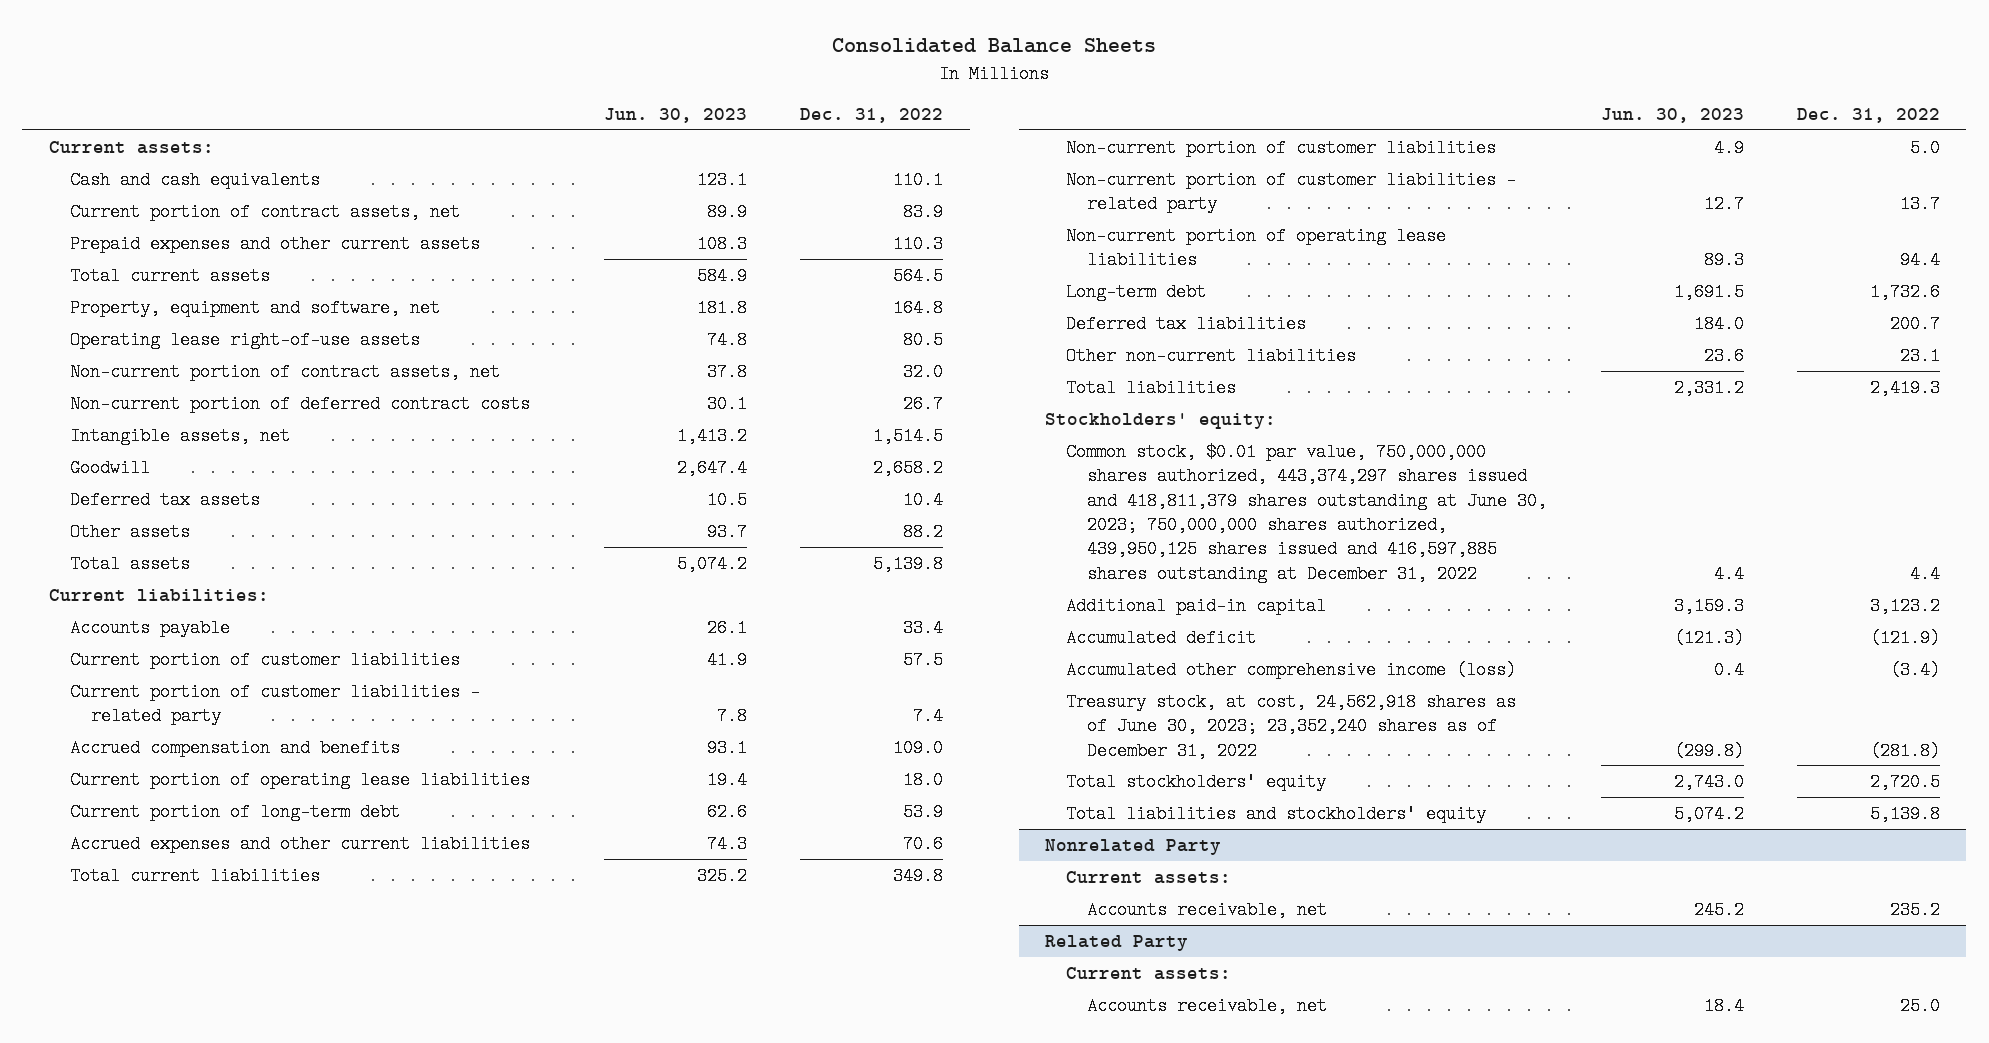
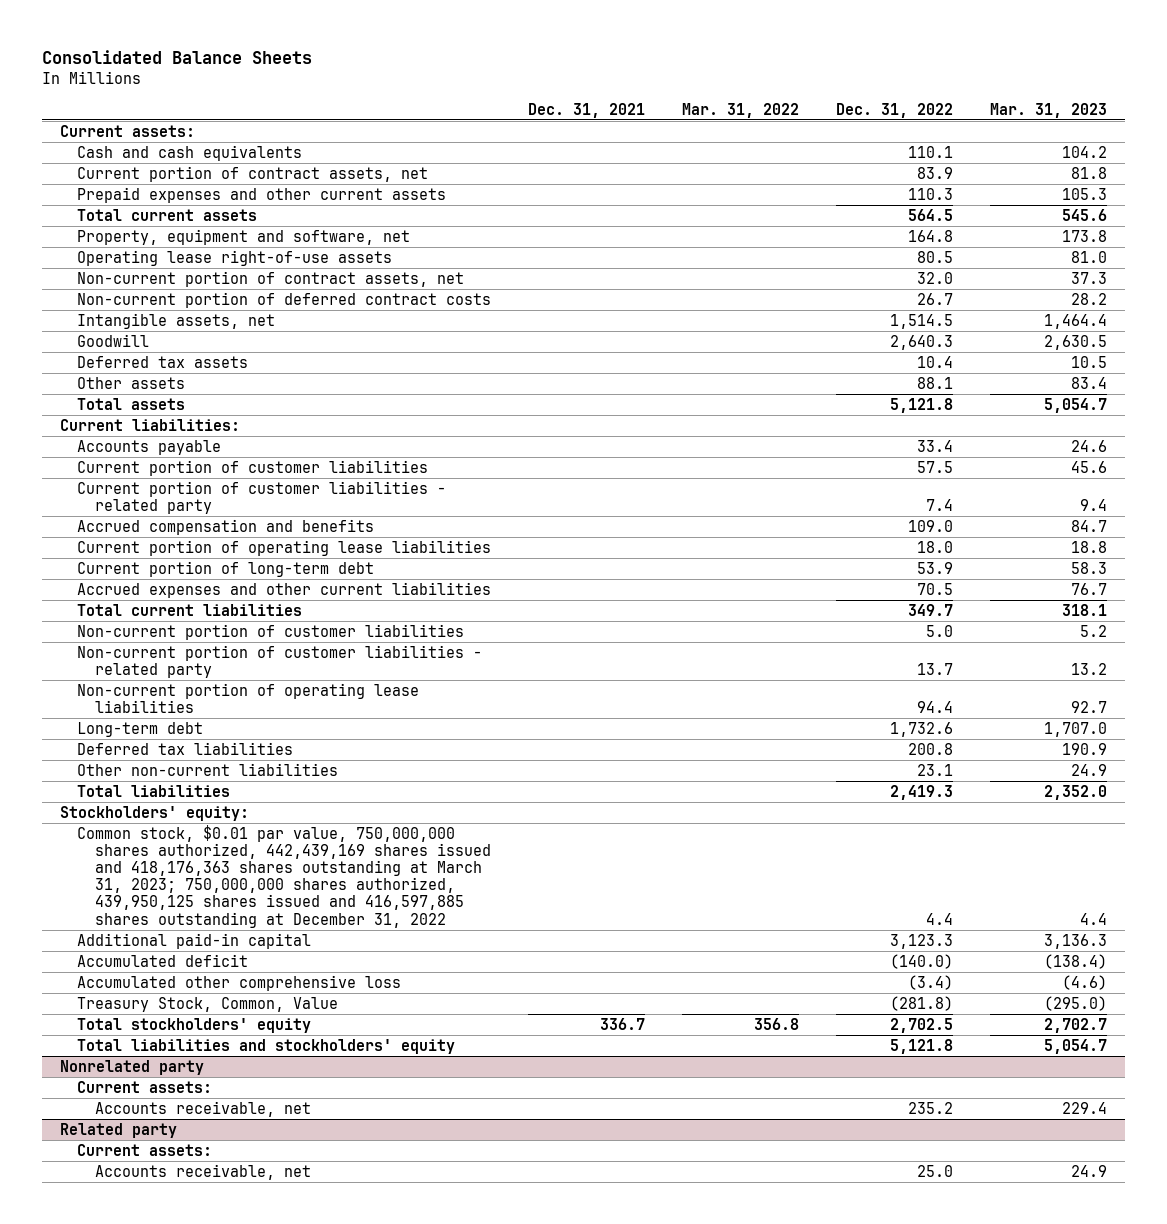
- | Jun. 30, 2023 | Dec. 31, 2022
+ | Dec. 31, 2021 | Mar. 31, 2022 | Dec. 31, 2022 | Mar. 31, 2023
- Goodwill | 2,647.4 | 2,658.2
+ Goodwill | | | 2,640.3 | 2,630.5
- Other assets | 93.7 | 88.2
- Total assets | 5,074.2 | 5,139.8
+ Other assets | | | 88.1 | 83.4
+ Total assets | | | 5,121.8 | 5,054.7
- Accrued expenses and other current liabilities | 74.3 | 70.6
- Total current liabilities | 325.2 | 349.8
+ Accrued expenses and other current liabilities | | | 70.5 | 76.7
+ Total current liabilities | | | 349.7 | 318.1
- Deferred tax liabilities | 184.0 | 200.7
+ Deferred tax liabilities | | | 200.8 | 190.9
- Common stock, $0.01 par value, 750,000,000 shares authorized, 443,374,297 shares issued and 418,811,379 shares outstanding at June 30, 2023; 750,000,000 shares authorized, 439,950,125 shares issued and 416,597,885 shares outstanding at December 31, 2022 | 4.4 | 4.4
- Additional paid-in capital | 3,159.3 | 3,123.2
- Accumulated deficit | (121.3) | (121.9)
- Accumulated other comprehensive income (loss) | 0.4 | (3.4)
- Treasury stock, at cost, 24,562,918 shares as of June 30, 2023; 23,352,240 shares as of December 31, 2022 | (299.8) | (281.8)
- Total stockholders' equity | 2,743.0 | 2,720.5
- Total liabilities and stockholders' equity | 5,074.2 | 5,139.8
- Nonrelated Party
+ Common stock, $0.01 par value, 750,000,000 shares authorized, 442,439,169 shares issued and 418,176,363 shares outstanding at March 31, 2023; 750,000,000 shares authorized, 439,950,125 shares issued and 416,597,885 shares outstanding at December 31, 2022 | | | 4.4 | 4.4
+ Additional paid-in capital | | | 3,123.3 | 3,136.3
+ Accumulated deficit | | | (140.0) | (138.4)
+ Accumulated other comprehensive loss | | | (3.4) | (4.6)
+ Treasury Stock, Common, Value | | | (281.8) | (295.0)
+ Total stockholders' equity | 336.7 | 356.8 | 2,702.5 | 2,702.7
+ Total liabilities and stockholders' equity | | | 5,121.8 | 5,054.7
+ Nonrelated party
- Related Party
+ Related party

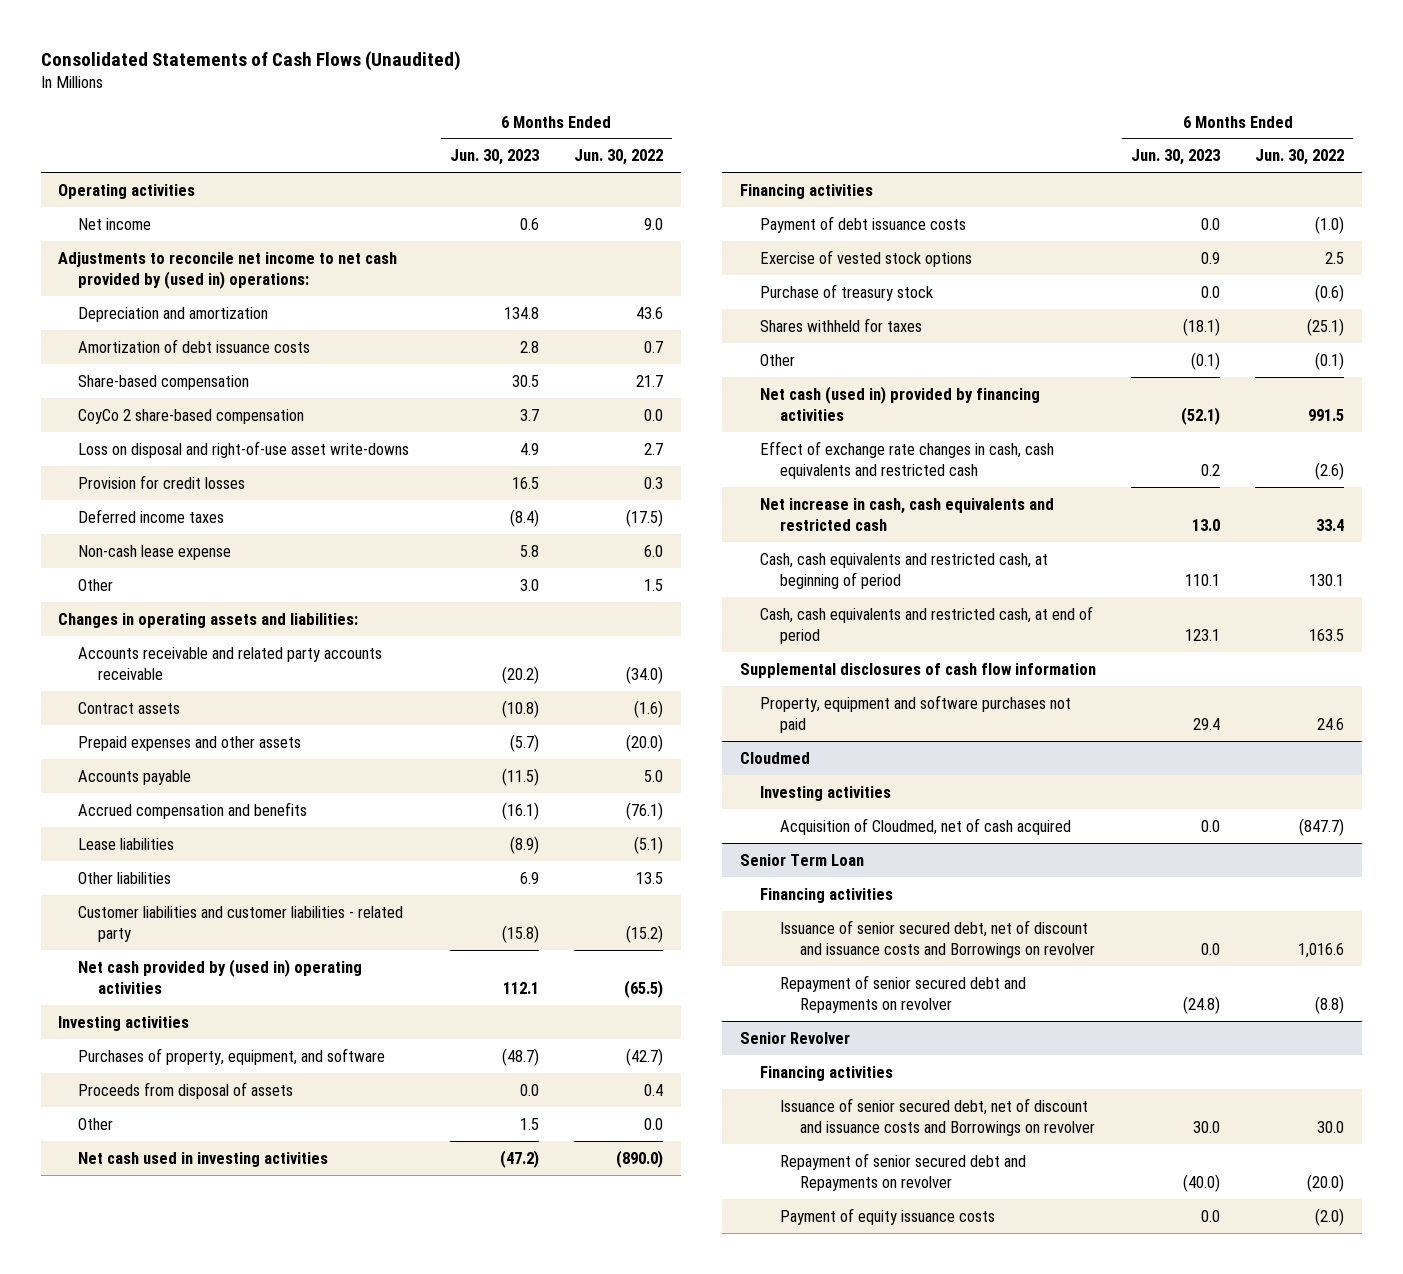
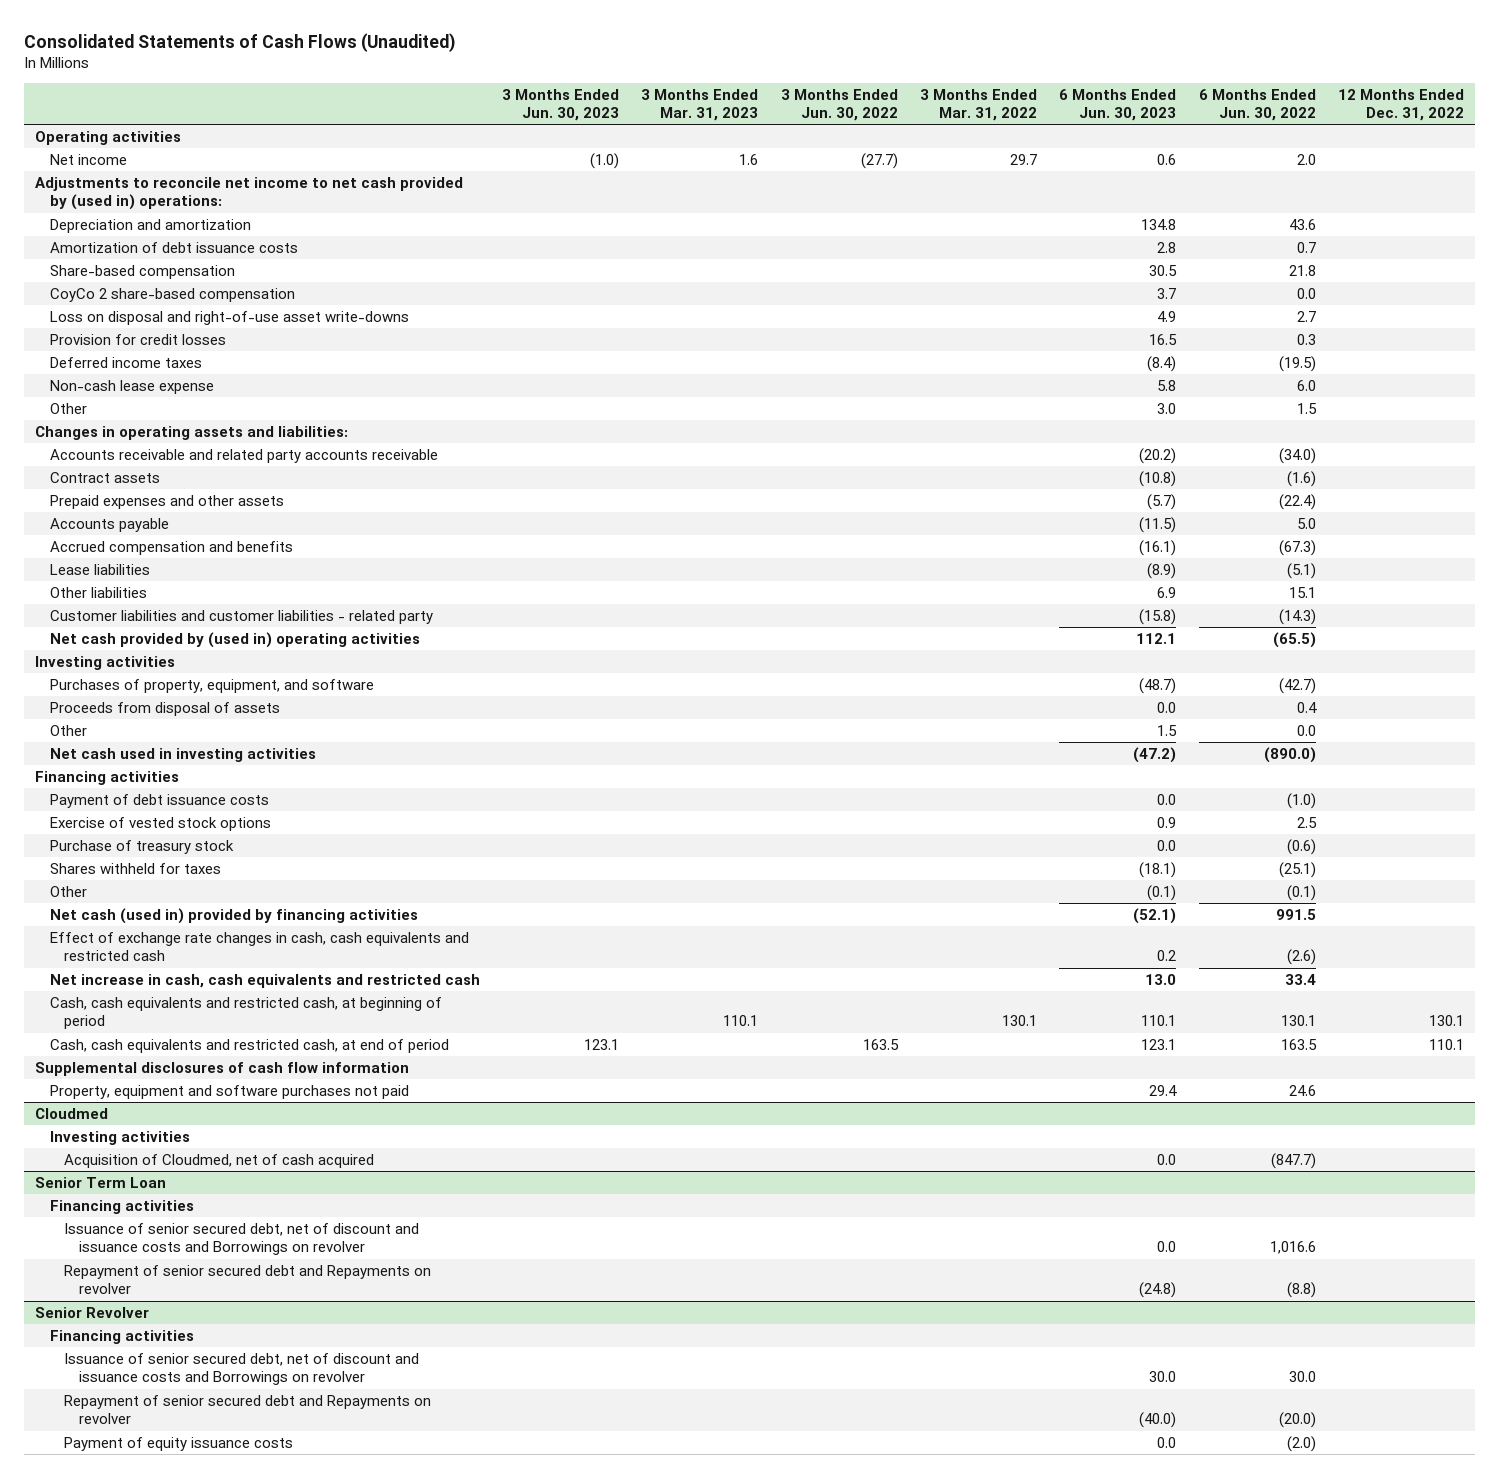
- | 6 Months Ended Jun. 30, 2023 | 6 Months Ended Jun. 30, 2022
+ | 3 Months Ended Jun. 30, 2023 | 3 Months Ended Mar. 31, 2023 | 3 Months Ended Jun. 30, 2022 | 3 Months Ended Mar. 31, 2022 | 6 Months Ended Jun. 30, 2023 | 6 Months Ended Jun. 30, 2022 | 12 Months Ended Dec. 31, 2022
- Net income | 0.6 | 9.0
+ Net income | (1.0) | 1.6 | (27.7) | 29.7 | 0.6 | 2.0 |
- Share-based compensation | 30.5 | 21.7
+ Share-based compensation | | | | | 30.5 | 21.8 |
- Deferred income taxes | (8.4) | (17.5)
+ Deferred income taxes | | | | | (8.4) | (19.5) |
- Prepaid expenses and other assets | (5.7) | (20.0)
+ Prepaid expenses and other assets | | | | | (5.7) | (22.4) |
- Accrued compensation and benefits | (16.1) | (76.1)
+ Accrued compensation and benefits | | | | | (16.1) | (67.3) |
- Other liabilities | 6.9 | 13.5
- Customer liabilities and customer liabilities - related party | (15.8) | (15.2)
+ Other liabilities | | | | | 6.9 | 15.1 |
+ Customer liabilities and customer liabilities - related party | | | | | (15.8) | (14.3) |

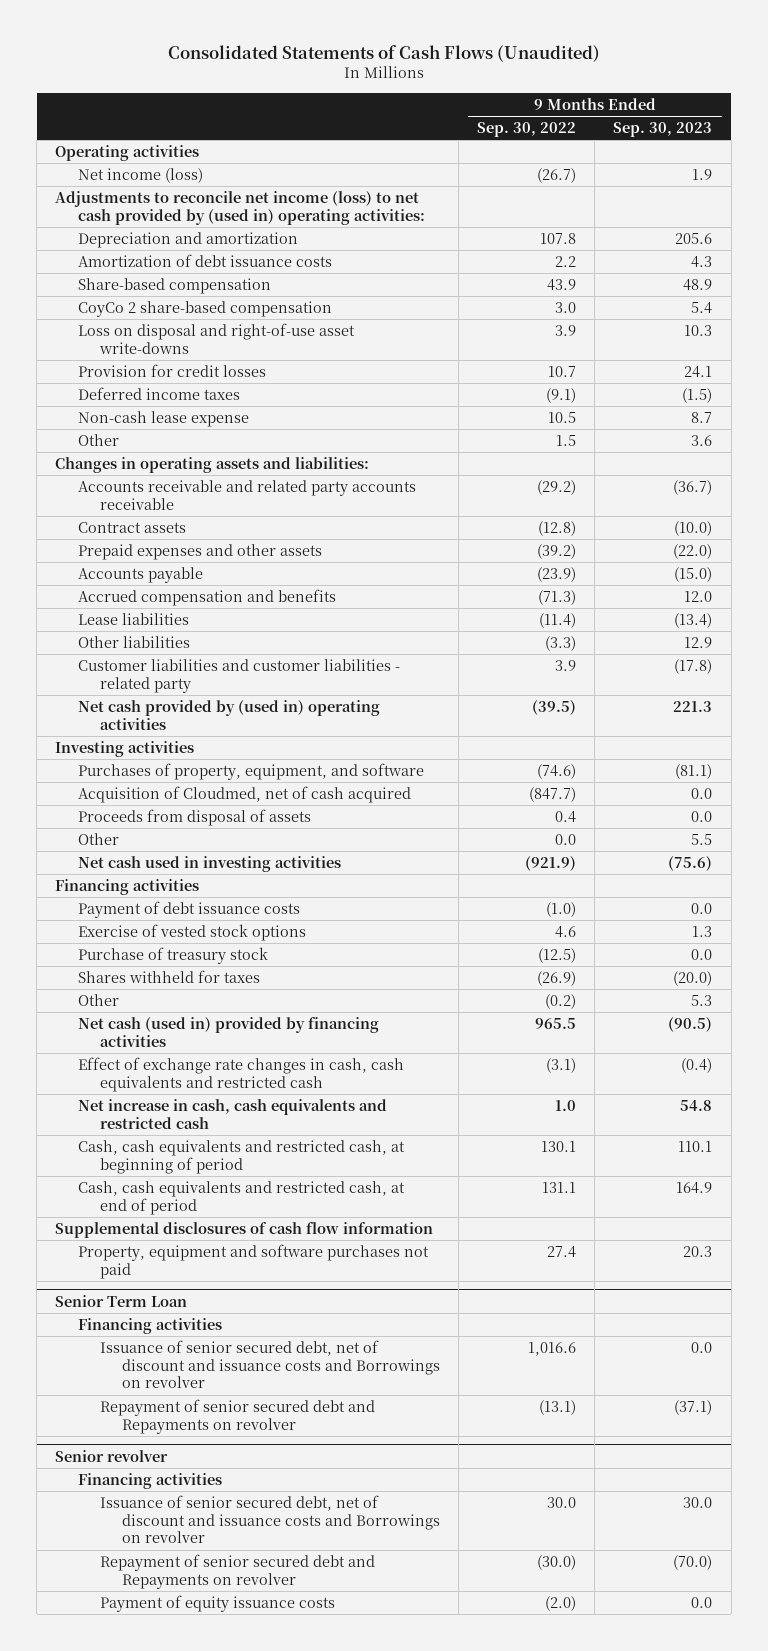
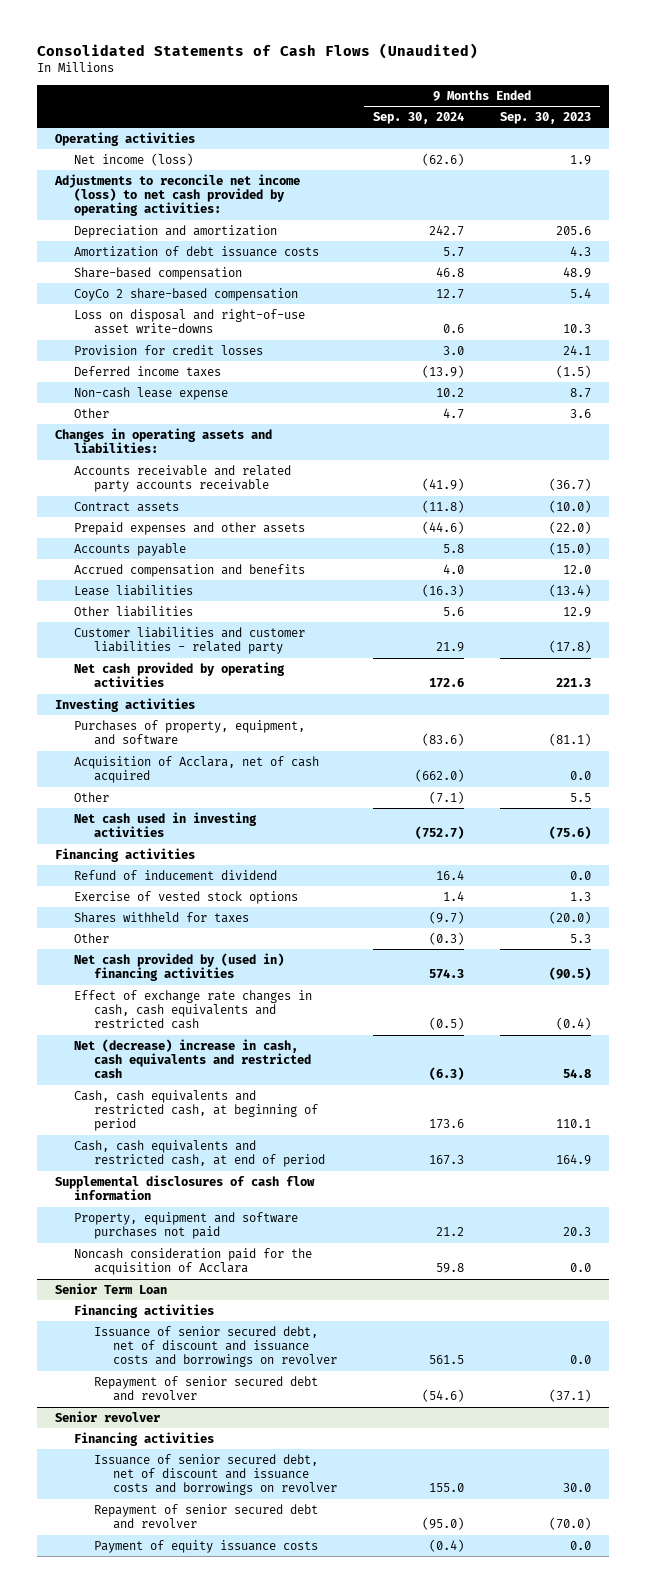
- | 9 Months Ended Sep. 30, 2022 | 9 Months Ended Sep. 30, 2023
+ | 9 Months Ended Sep. 30, 2024 | 9 Months Ended Sep. 30, 2023
- Adjustments to reconcile net income (loss) to net cash provided by (used in) operating activities:
+ Adjustments to reconcile net income (loss) to net cash provided by operating activities:
- Net cash provided by (used in) operating activities | (39.5) | 221.3
+ Net cash provided by operating activities | 172.6 | 221.3
- Acquisition of Cloudmed, net of cash acquired | (847.7) | 0.0
- Proceeds from disposal of assets | 0.4 | 0.0
+ Acquisition of Acclara, net of cash acquired | (662.0) | 0.0
- Payment of debt issuance costs | (1.0) | 0.0
+ Refund of inducement dividend | 16.4 | 0.0
- Purchase of treasury stock | (12.5) | 0.0
- Net cash (used in) provided by financing activities | 965.5 | (90.5)
+ Net cash provided by (used in) financing activities | 574.3 | (90.5)
- Net increase in cash, cash equivalents and restricted cash | 1.0 | 54.8
+ Net (decrease) increase in cash, cash equivalents and restricted cash | (6.3) | 54.8
+ Noncash consideration paid for the acquisition of Acclara | 59.8 | 0.0
@ Senior Term Loan
- Issuance of senior secured debt, net of discount and issuance costs and Borrowings on revolver | 1,016.6 | 0.0
- Repayment of senior secured debt and Repayments on revolver | (13.1) | (37.1)
+ Issuance of senior secured debt, net of discount and issuance costs and borrowings on revolver | 561.5 | 0.0
+ Repayment of senior secured debt and revolver | (54.6) | (37.1)
@ Senior revolver
- Issuance of senior secured debt, net of discount and issuance costs and Borrowings on revolver | 30.0 | 30.0
- Repayment of senior secured debt and Repayments on revolver | (30.0) | (70.0)
+ Issuance of senior secured debt, net of discount and issuance costs and borrowings on revolver | 155.0 | 30.0
+ Repayment of senior secured debt and revolver | (95.0) | (70.0)

